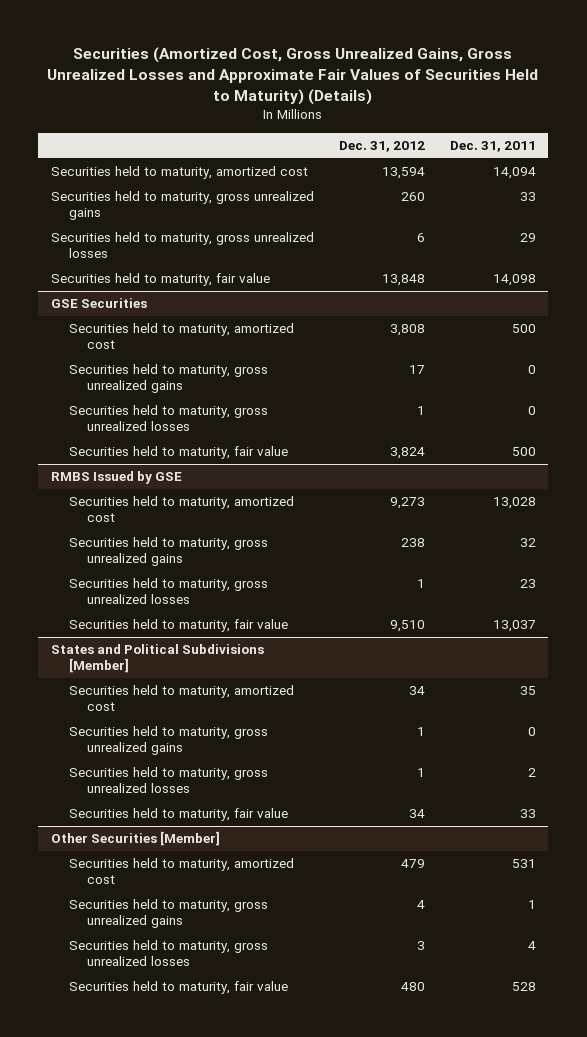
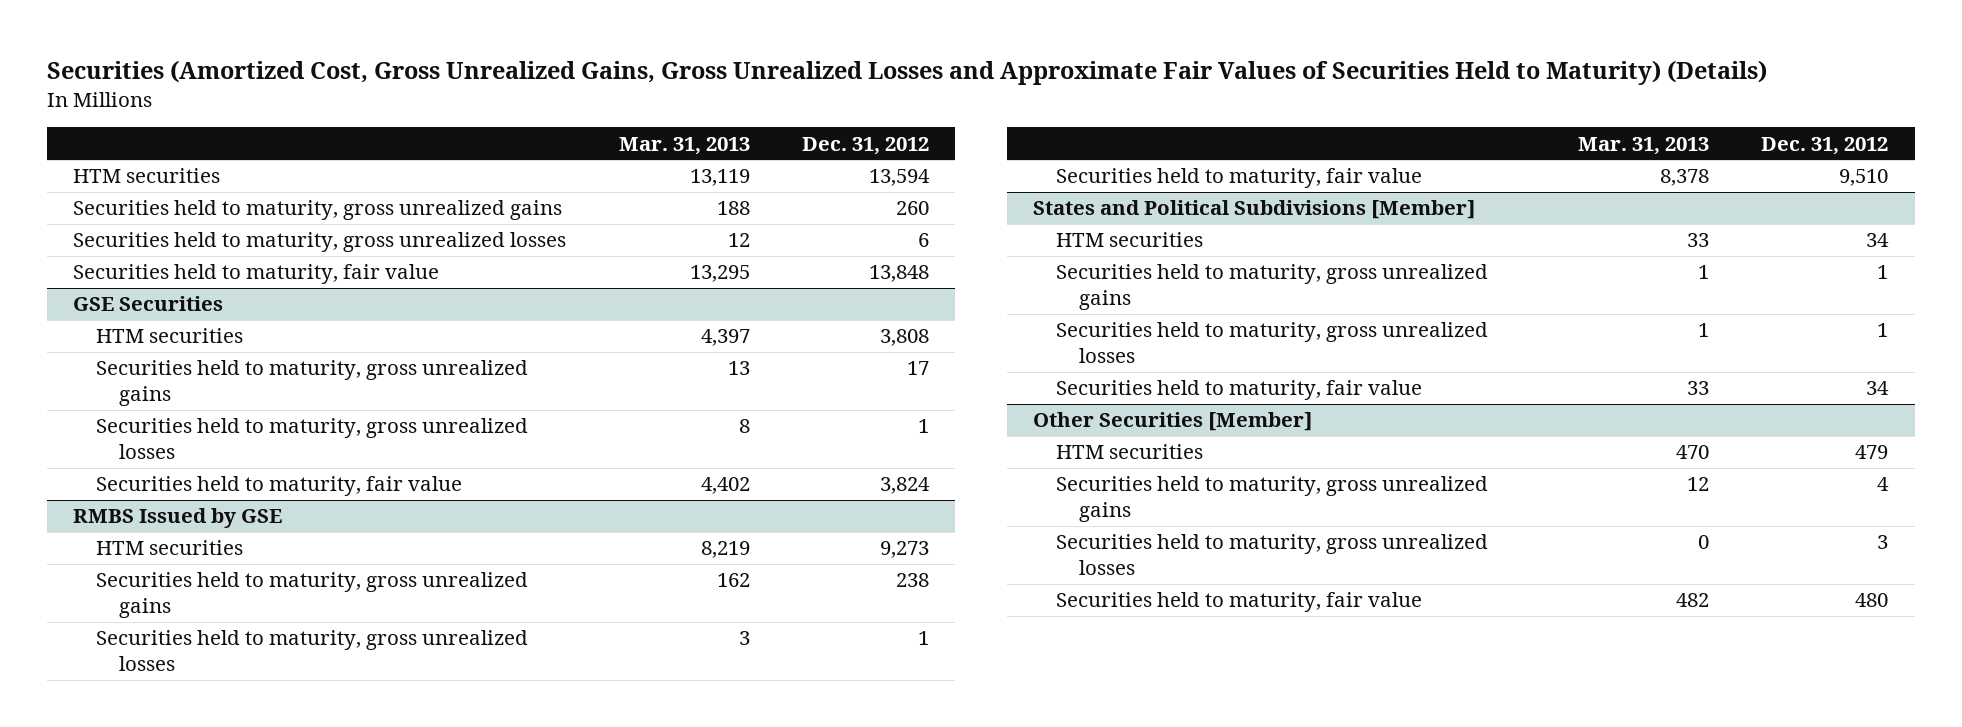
- | Dec. 31, 2012 | Dec. 31, 2011
+ | Mar. 31, 2013 | Dec. 31, 2012
- Securities held to maturity, amortized cost | 13,594 | 14,094
+ HTM securities | 13,119 | 13,594
@ GSE Securities
- Securities held to maturity, amortized cost | 3,808 | 500
+ HTM securities | 4,397 | 3,808
@ RMBS Issued by GSE
- Securities held to maturity, amortized cost | 9,273 | 13,028
+ HTM securities | 8,219 | 9,273
@ States and Political Subdivisions [Member]
- Securities held to maturity, amortized cost | 34 | 35
+ HTM securities | 33 | 34
@ Other Securities [Member]
- Securities held to maturity, amortized cost | 479 | 531
+ HTM securities | 470 | 479

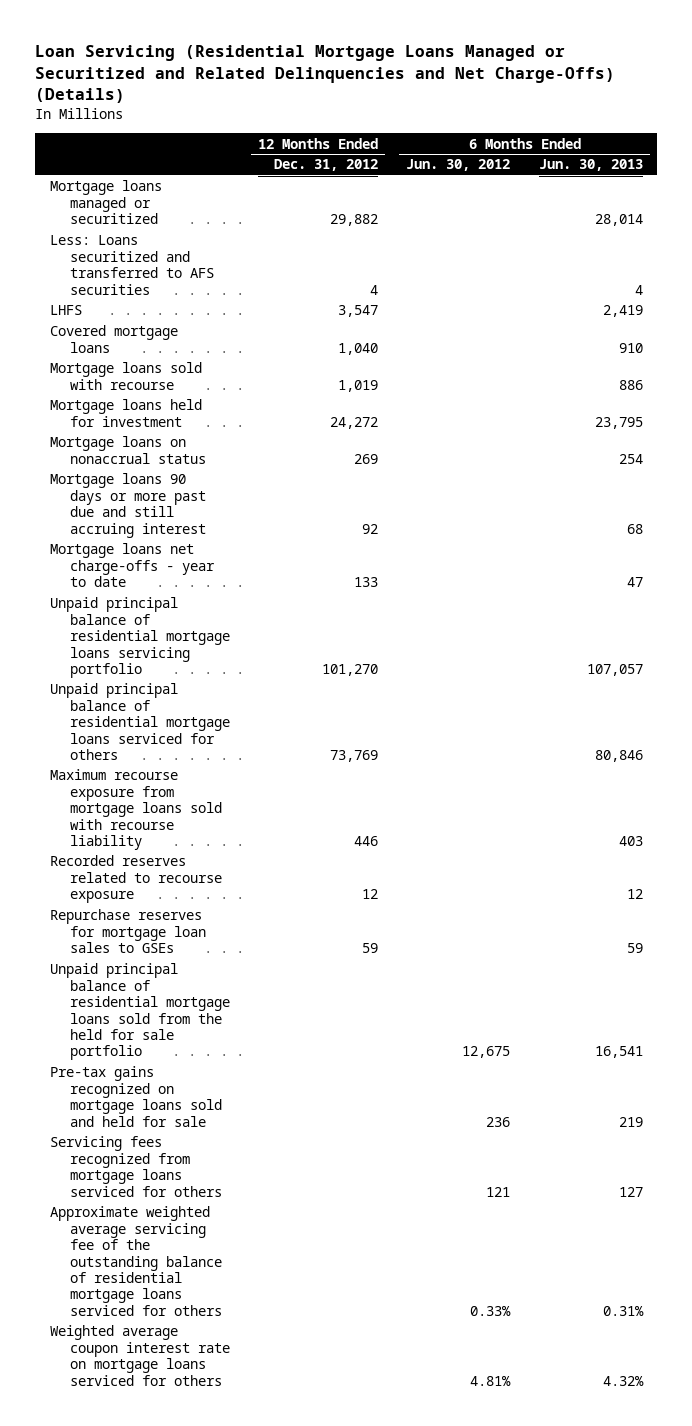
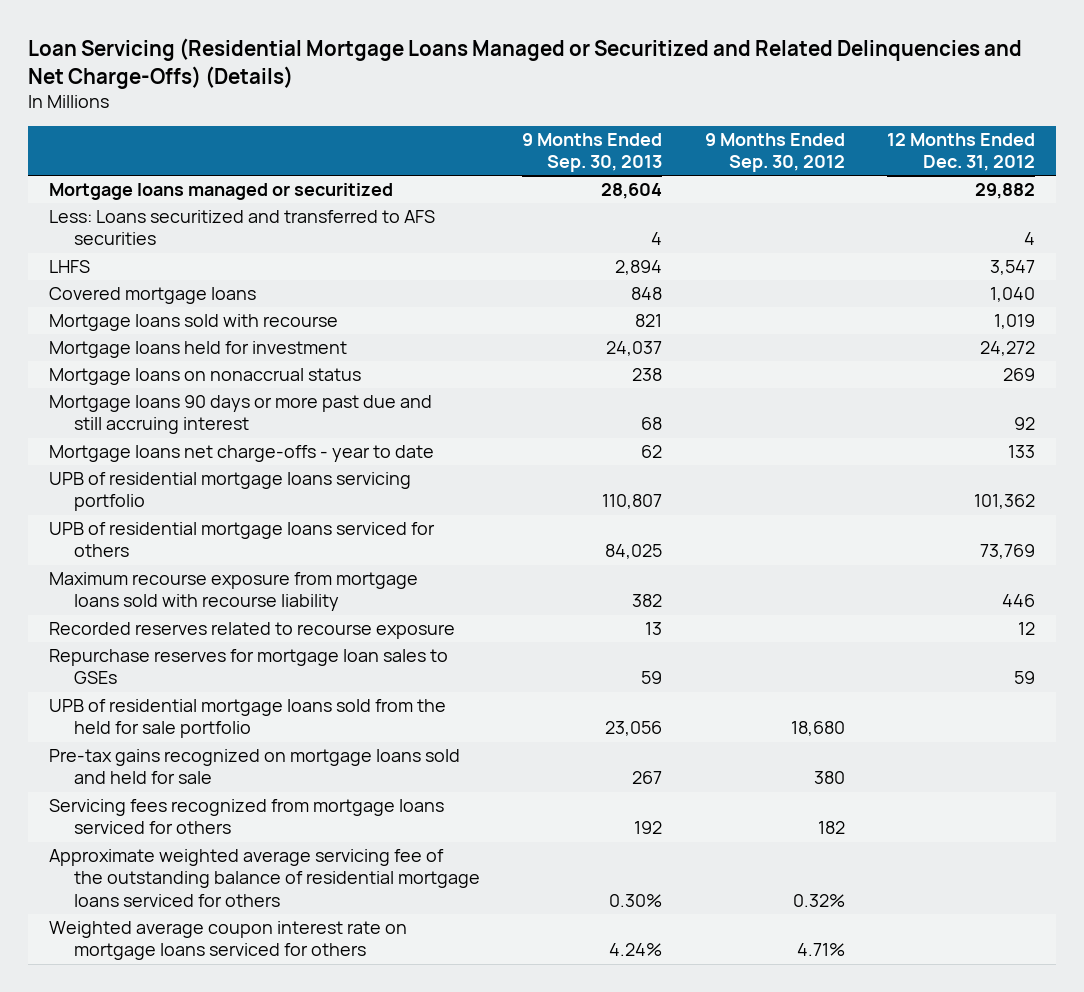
- | 12 Months Ended Dec. 31, 2012 | 6 Months Ended Jun. 30, 2012 | 6 Months Ended Jun. 30, 2013
+ | 9 Months Ended Sep. 30, 2013 | 9 Months Ended Sep. 30, 2012 | 12 Months Ended Dec. 31, 2012
- Unpaid principal balance of residential mortgage loans servicing portfolio | 101,270 | | 107,057
- Unpaid principal balance of residential mortgage loans serviced for others | 73,769 | | 80,846
+ UPB of residential mortgage loans servicing portfolio | 110,807 | | 101,362
+ UPB of residential mortgage loans serviced for others | 84,025 | | 73,769
- Unpaid principal balance of residential mortgage loans sold from the held for sale portfolio | | 12,675 | 16,541
+ UPB of residential mortgage loans sold from the held for sale portfolio | 23,056 | 18,680 |

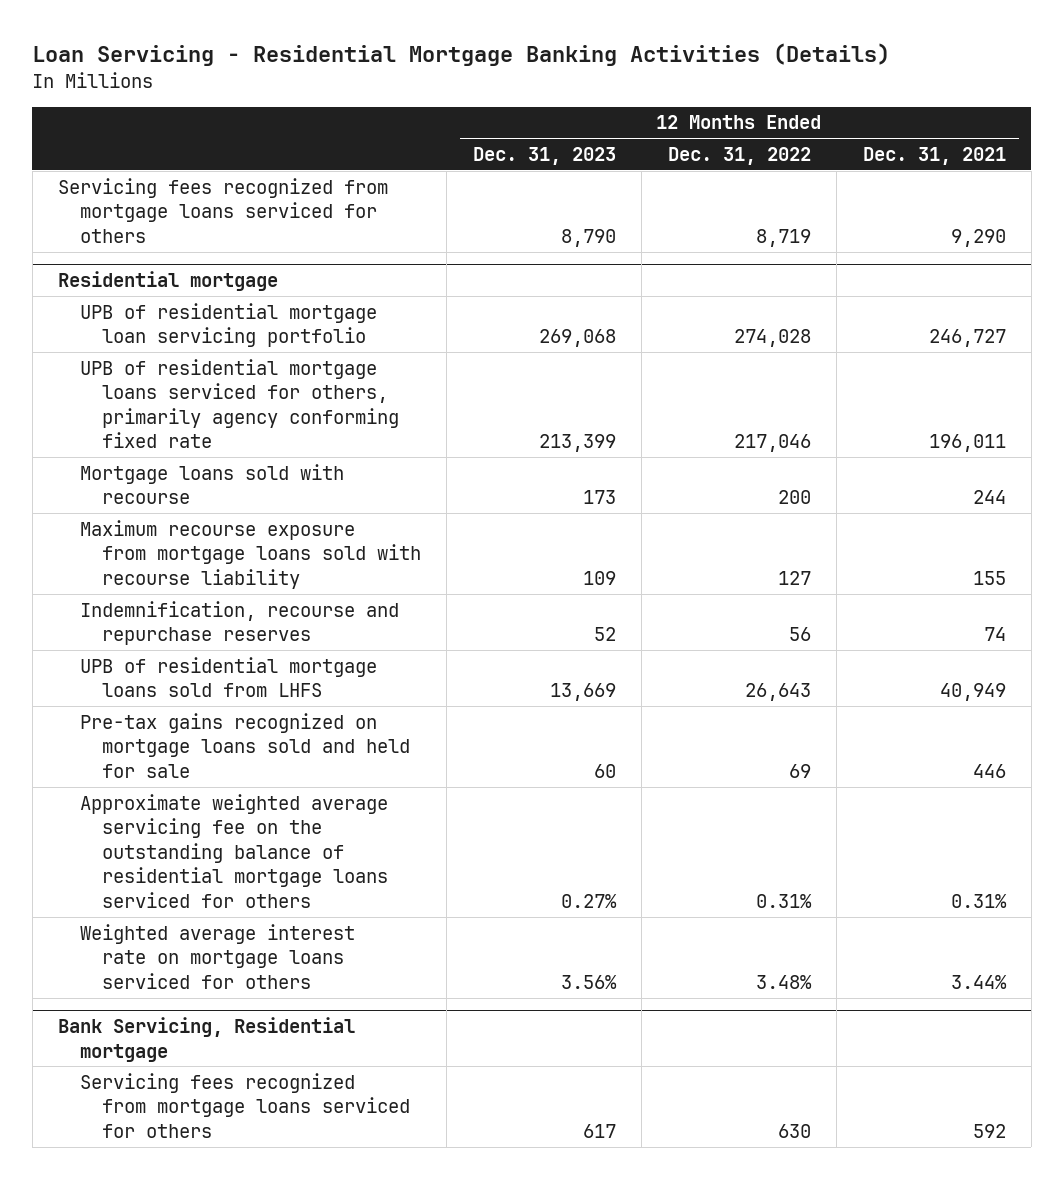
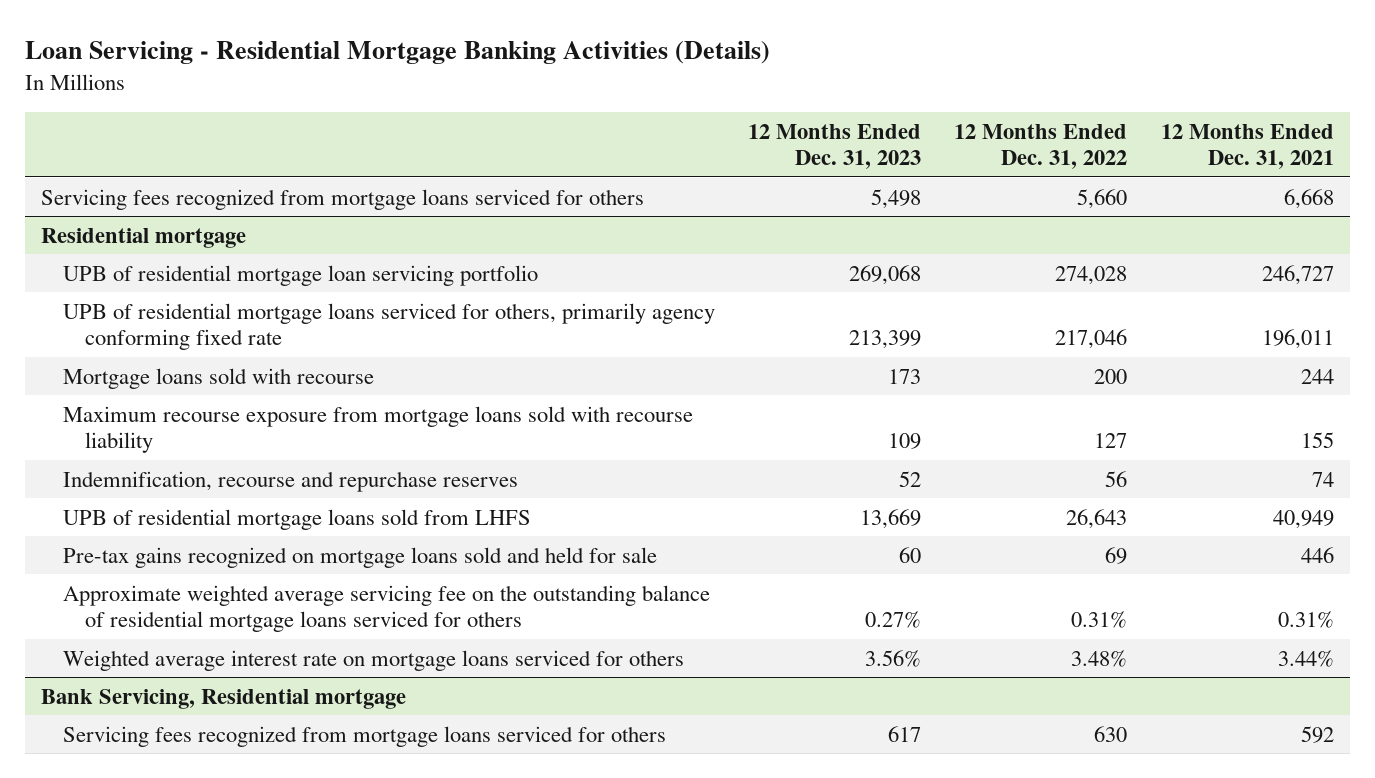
- Servicing fees recognized from mortgage loans serviced for others | 8,790 | 8,719 | 9,290
+ Servicing fees recognized from mortgage loans serviced for others | 5,498 | 5,660 | 6,668

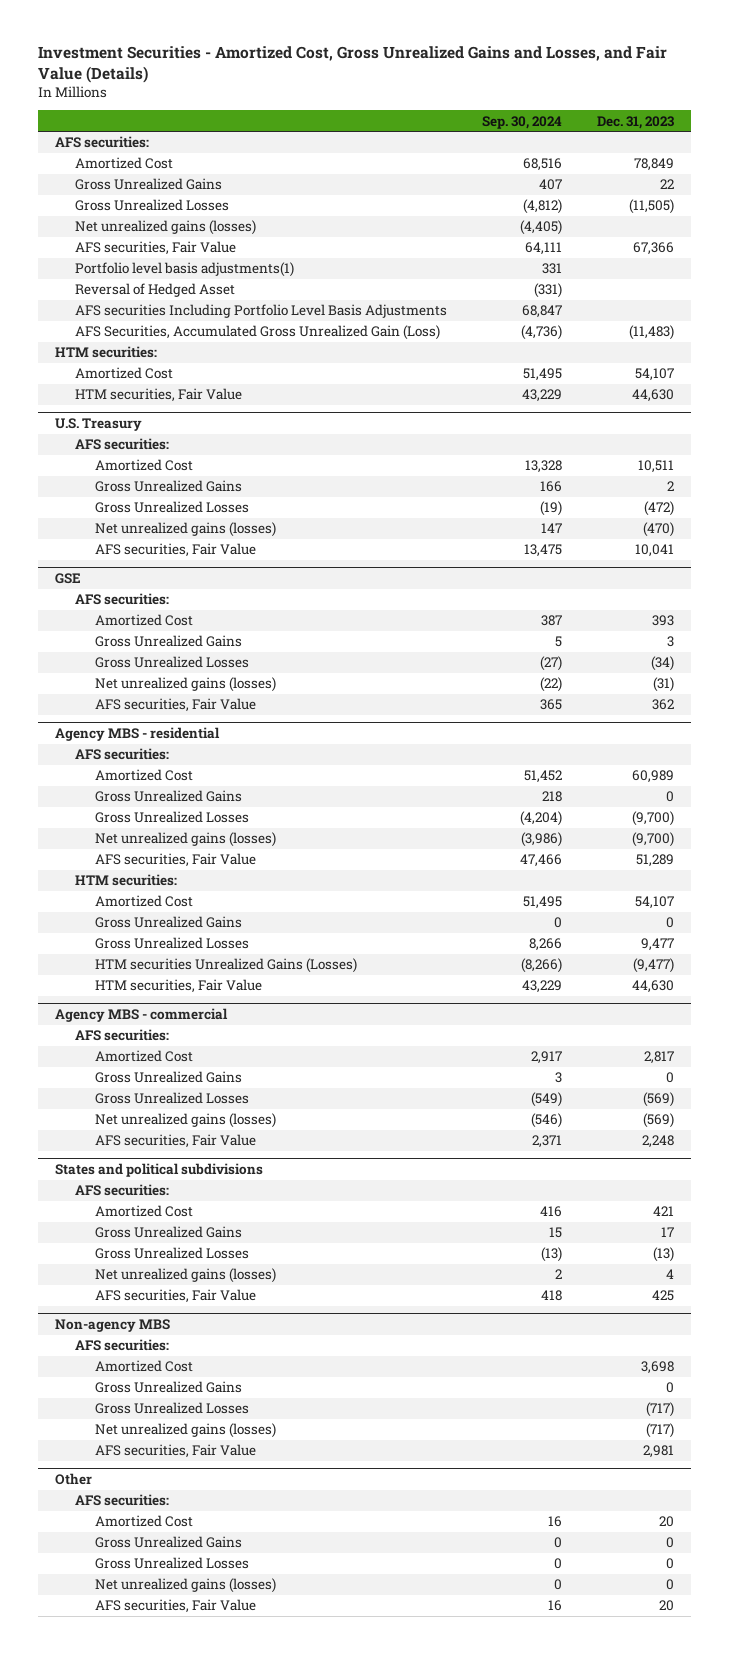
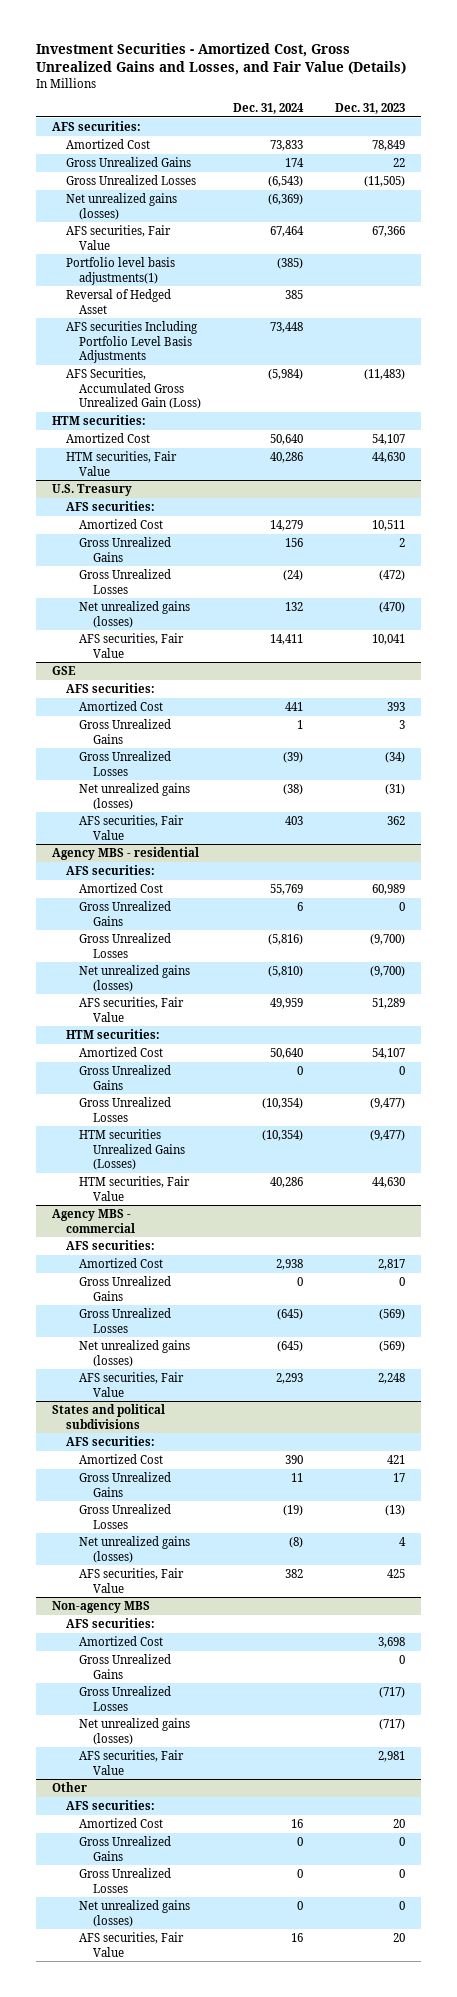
- | Sep. 30, 2024 | Dec. 31, 2023
+ | Dec. 31, 2024 | Dec. 31, 2023
@ Agency MBS - residential
- Gross Unrealized Losses | 8,266 | 9,477
+ Gross Unrealized Losses | (10,354) | (9,477)

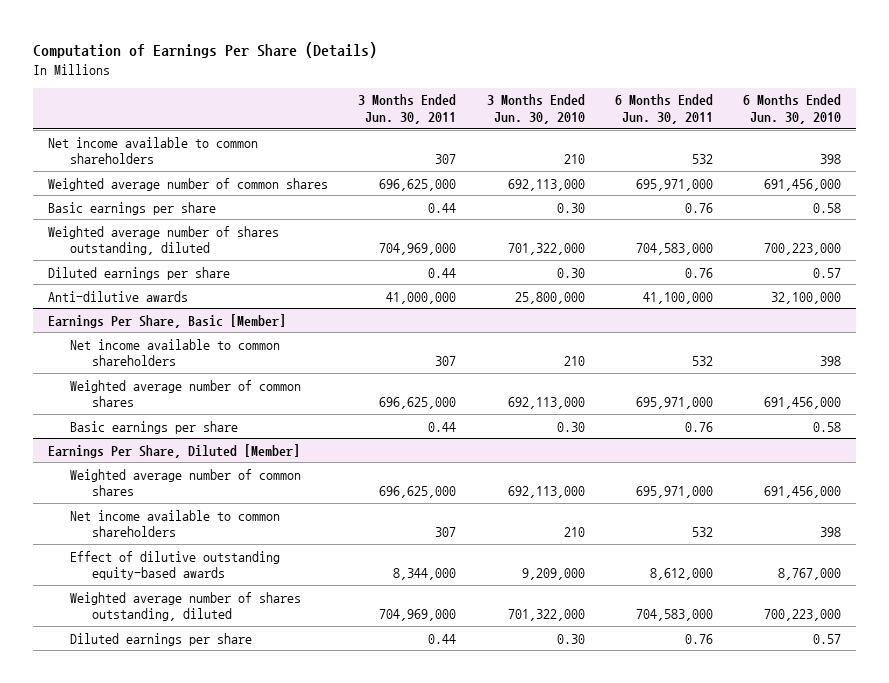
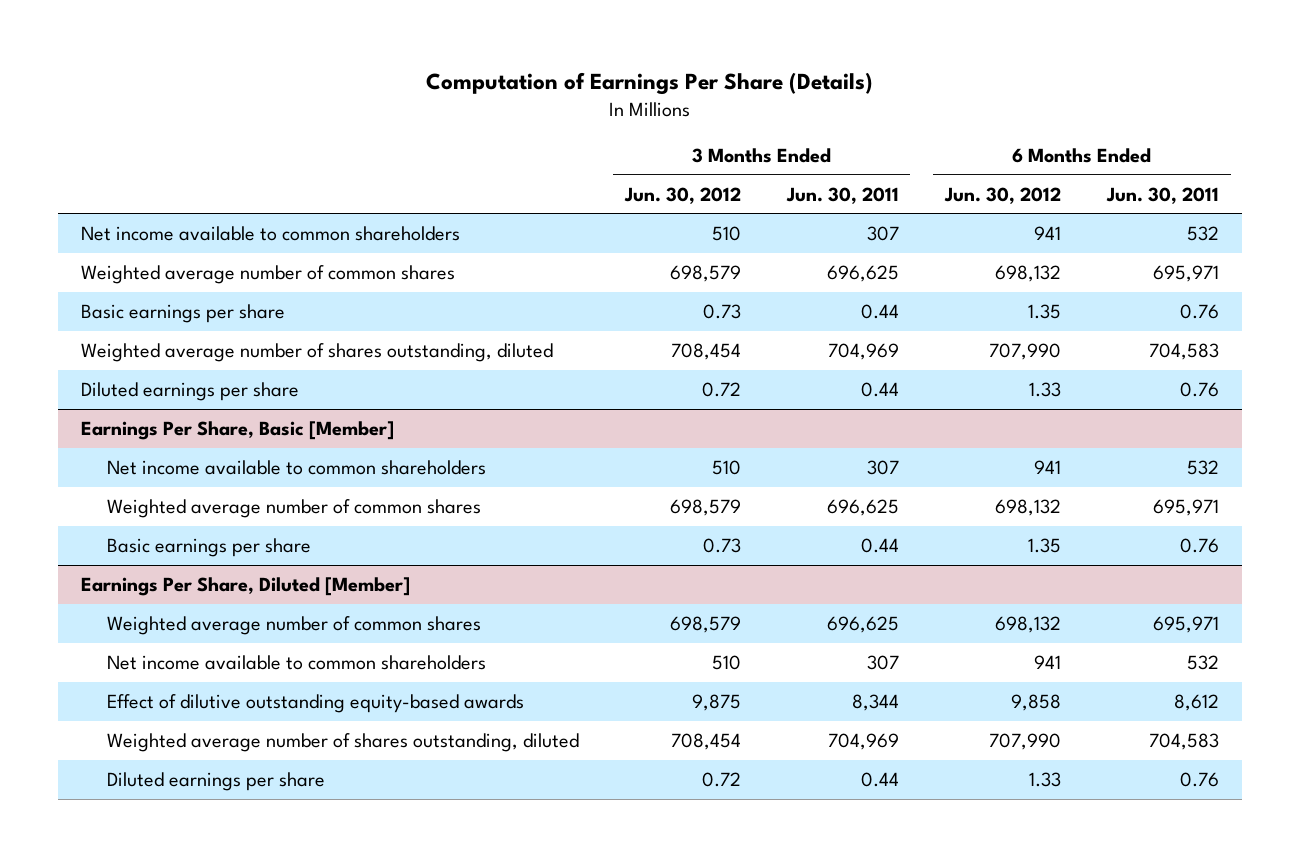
- | 3 Months Ended Jun. 30, 2011 | 3 Months Ended Jun. 30, 2010 | 6 Months Ended Jun. 30, 2011 | 6 Months Ended Jun. 30, 2010
+ | 3 Months Ended Jun. 30, 2012 | 3 Months Ended Jun. 30, 2011 | 6 Months Ended Jun. 30, 2012 | 6 Months Ended Jun. 30, 2011
- Weighted average number of common shares | 696,625,000 | 692,113,000 | 695,971,000 | 691,456,000
+ Weighted average number of common shares | 698,579 | 696,625 | 698,132 | 695,971
- Weighted average number of shares outstanding, diluted | 704,969,000 | 701,322,000 | 704,583,000 | 700,223,000
+ Weighted average number of shares outstanding, diluted | 708,454 | 704,969 | 707,990 | 704,583
- Anti-dilutive awards | 41,000,000 | 25,800,000 | 41,100,000 | 32,100,000
@ Earnings Per Share, Basic [Member]
- Weighted average number of common shares | 696,625,000 | 692,113,000 | 695,971,000 | 691,456,000
+ Weighted average number of common shares | 698,579 | 696,625 | 698,132 | 695,971
@ Earnings Per Share, Diluted [Member]
- Weighted average number of common shares | 696,625,000 | 692,113,000 | 695,971,000 | 691,456,000
+ Weighted average number of common shares | 698,579 | 696,625 | 698,132 | 695,971
- Effect of dilutive outstanding equity-based awards | 8,344,000 | 9,209,000 | 8,612,000 | 8,767,000
- Weighted average number of shares outstanding, diluted | 704,969,000 | 701,322,000 | 704,583,000 | 700,223,000
+ Effect of dilutive outstanding equity-based awards | 9,875 | 8,344 | 9,858 | 8,612
+ Weighted average number of shares outstanding, diluted | 708,454 | 704,969 | 707,990 | 704,583

